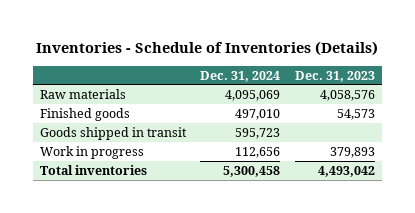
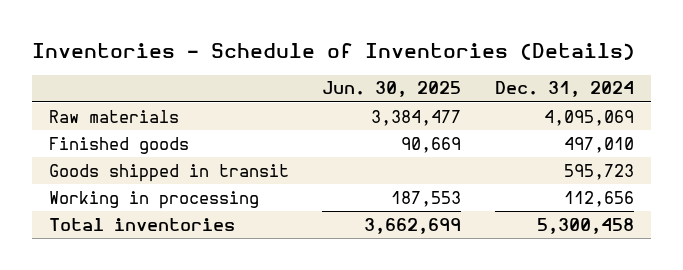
- | Dec. 31, 2024 | Dec. 31, 2023
+ | Jun. 30, 2025 | Dec. 31, 2024
- Work in progress | 112,656 | 379,893
+ Working in processing | 187,553 | 112,656

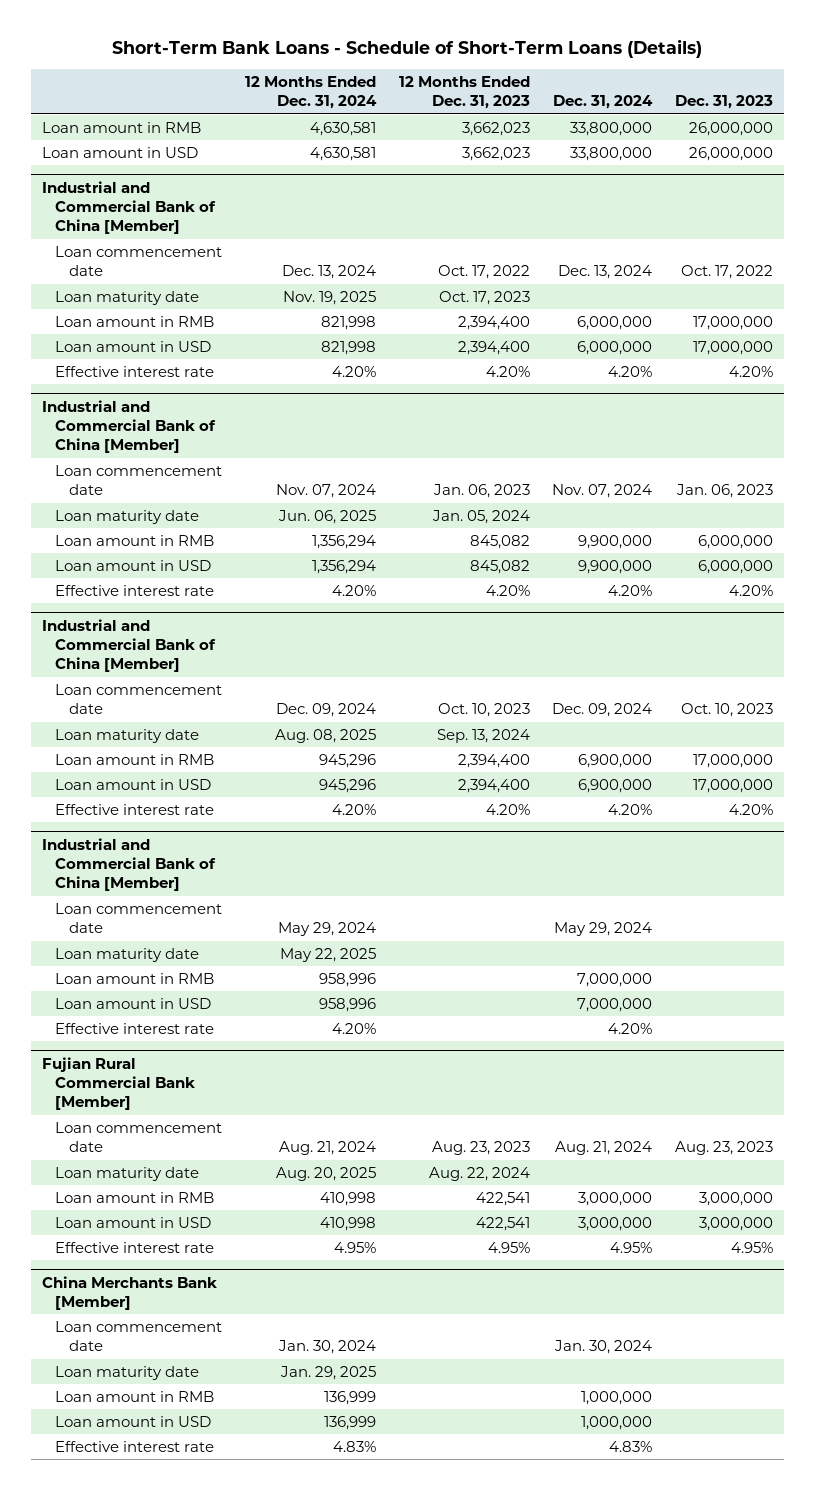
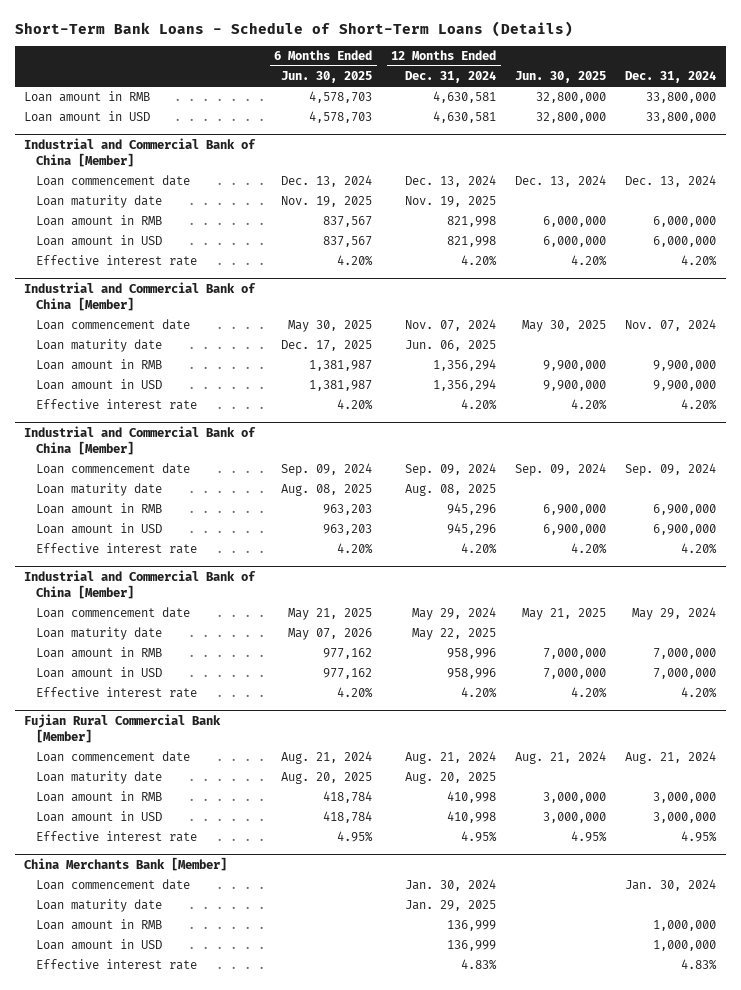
- | 12 Months Ended Dec. 31, 2024 | 12 Months Ended Dec. 31, 2023 | Dec. 31, 2024 | Dec. 31, 2023
+ | 6 Months Ended Jun. 30, 2025 | 12 Months Ended Dec. 31, 2024 | Jun. 30, 2025 | Dec. 31, 2024
@ Industrial and Commercial Bank of China [Member]
- Loan commencement date | Dec. 09, 2024 | Oct. 10, 2023 | Dec. 09, 2024 | Oct. 10, 2023
+ Loan commencement date | Sep. 09, 2024 | Sep. 09, 2024 | Sep. 09, 2024 | Sep. 09, 2024

